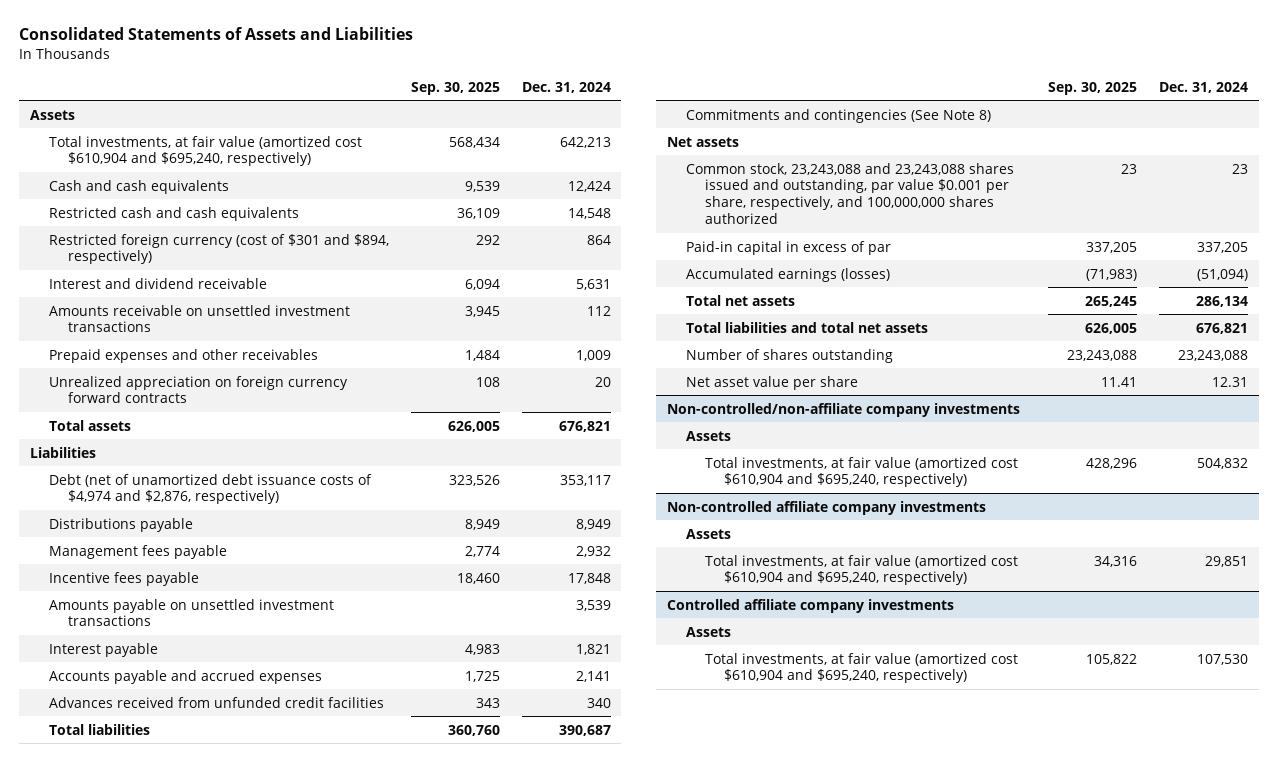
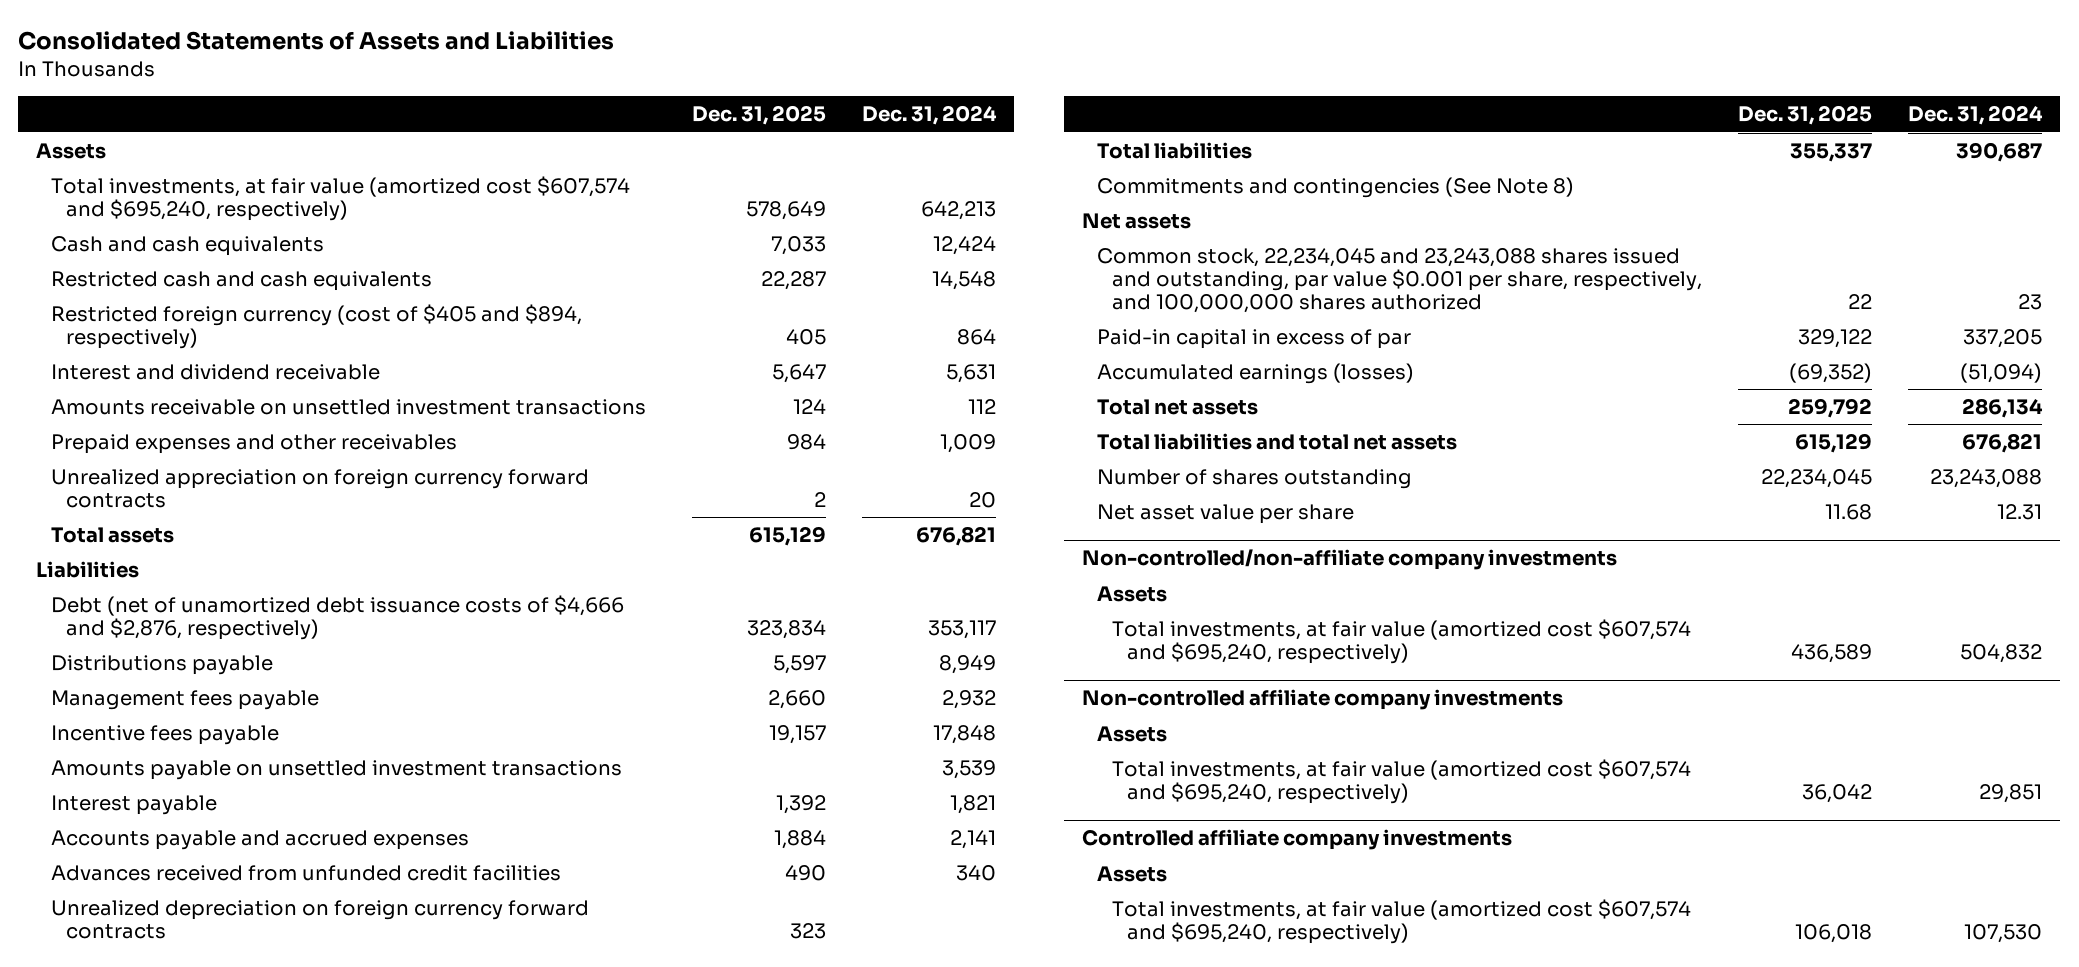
- | Sep. 30, 2025 | Dec. 31, 2024
+ | Dec. 31, 2025 | Dec. 31, 2024
- Total investments, at fair value (amortized cost $610,904 and $695,240, respectively) | 568,434 | 642,213
+ Total investments, at fair value (amortized cost $607,574 and $695,240, respectively) | 578,649 | 642,213
- Restricted foreign currency (cost of $301 and $894, respectively) | 292 | 864
+ Restricted foreign currency (cost of $405 and $894, respectively) | 405 | 864
- Debt (net of unamortized debt issuance costs of $4,974 and $2,876, respectively) | 323,526 | 353,117
+ Debt (net of unamortized debt issuance costs of $4,666 and $2,876, respectively) | 323,834 | 353,117
+ Unrealized depreciation on foreign currency forward contracts | 323 |
- Common stock, 23,243,088 and 23,243,088 shares issued and outstanding, par value $0.001 per share, respectively, and 100,000,000 shares authorized | 23 | 23
+ Common stock, 22,234,045 and 23,243,088 shares issued and outstanding, par value $0.001 per share, respectively, and 100,000,000 shares authorized | 22 | 23
@ Non-controlled/non-affiliate company investments
- Total investments, at fair value (amortized cost $610,904 and $695,240, respectively) | 428,296 | 504,832
+ Total investments, at fair value (amortized cost $607,574 and $695,240, respectively) | 436,589 | 504,832
@ Non-controlled affiliate company investments
- Total investments, at fair value (amortized cost $610,904 and $695,240, respectively) | 34,316 | 29,851
+ Total investments, at fair value (amortized cost $607,574 and $695,240, respectively) | 36,042 | 29,851
@ Controlled affiliate company investments
- Total investments, at fair value (amortized cost $610,904 and $695,240, respectively) | 105,822 | 107,530
+ Total investments, at fair value (amortized cost $607,574 and $695,240, respectively) | 106,018 | 107,530

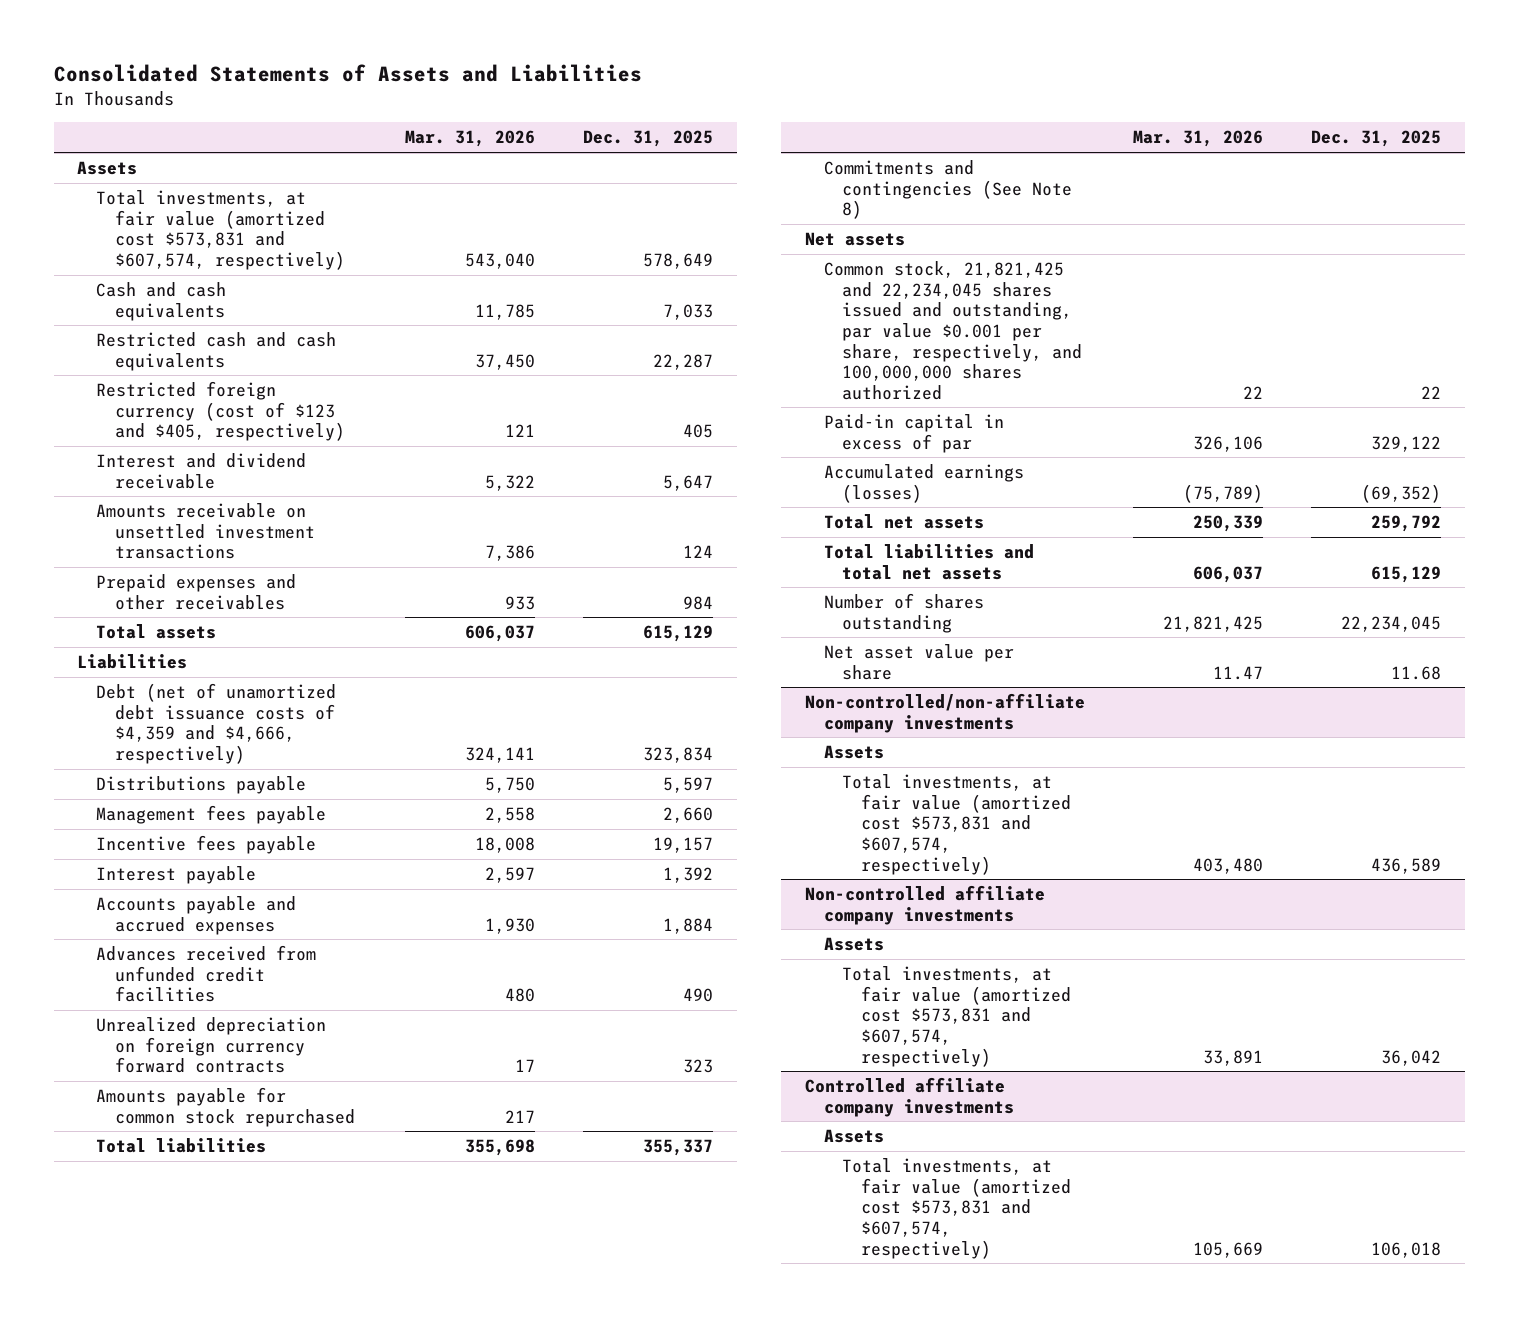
- | Dec. 31, 2025 | Dec. 31, 2024
+ | Mar. 31, 2026 | Dec. 31, 2025
- Total investments, at fair value (amortized cost $607,574 and $695,240, respectively) | 578,649 | 642,213
+ Total investments, at fair value (amortized cost $573,831 and $607,574, respectively) | 543,040 | 578,649
- Restricted foreign currency (cost of $405 and $894, respectively) | 405 | 864
+ Restricted foreign currency (cost of $123 and $405, respectively) | 121 | 405
- Unrealized appreciation on foreign currency forward contracts | 2 | 20
- Debt (net of unamortized debt issuance costs of $4,666 and $2,876, respectively) | 323,834 | 353,117
+ Debt (net of unamortized debt issuance costs of $4,359 and $4,666, respectively) | 324,141 | 323,834
- Amounts payable on unsettled investment transactions | | 3,539
+ Amounts payable for common stock repurchased | 217 |
- Common stock, 22,234,045 and 23,243,088 shares issued and outstanding, par value $0.001 per share, respectively, and 100,000,000 shares authorized | 22 | 23
+ Common stock, 21,821,425 and 22,234,045 shares issued and outstanding, par value $0.001 per share, respectively, and 100,000,000 shares authorized | 22 | 22
@ Non-controlled/non-affiliate company investments
- Total investments, at fair value (amortized cost $607,574 and $695,240, respectively) | 436,589 | 504,832
+ Total investments, at fair value (amortized cost $573,831 and $607,574, respectively) | 403,480 | 436,589
@ Non-controlled affiliate company investments
- Total investments, at fair value (amortized cost $607,574 and $695,240, respectively) | 36,042 | 29,851
+ Total investments, at fair value (amortized cost $573,831 and $607,574, respectively) | 33,891 | 36,042
@ Controlled affiliate company investments
- Total investments, at fair value (amortized cost $607,574 and $695,240, respectively) | 106,018 | 107,530
+ Total investments, at fair value (amortized cost $573,831 and $607,574, respectively) | 105,669 | 106,018

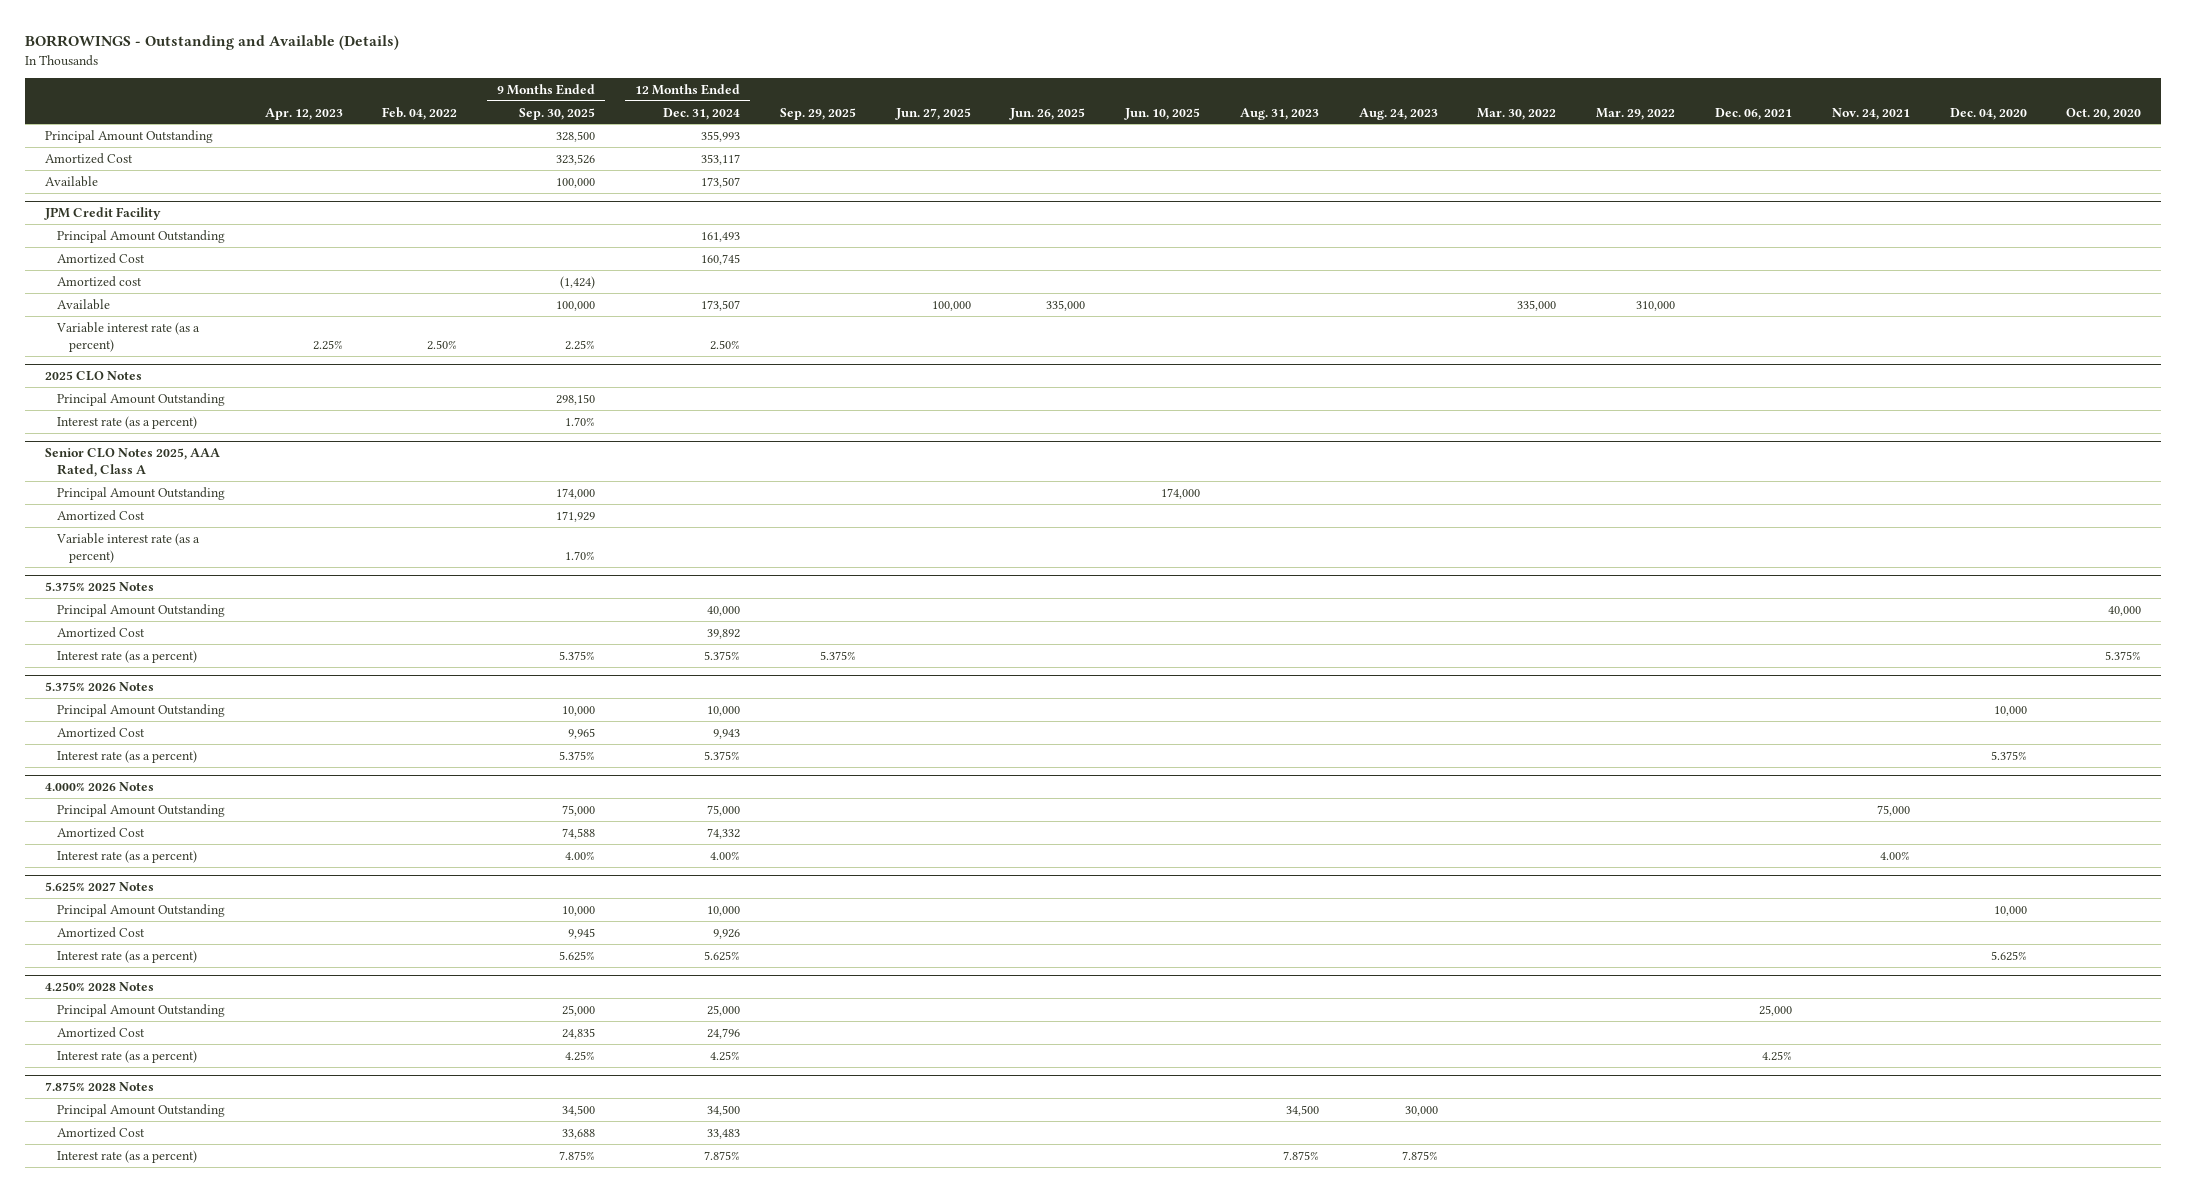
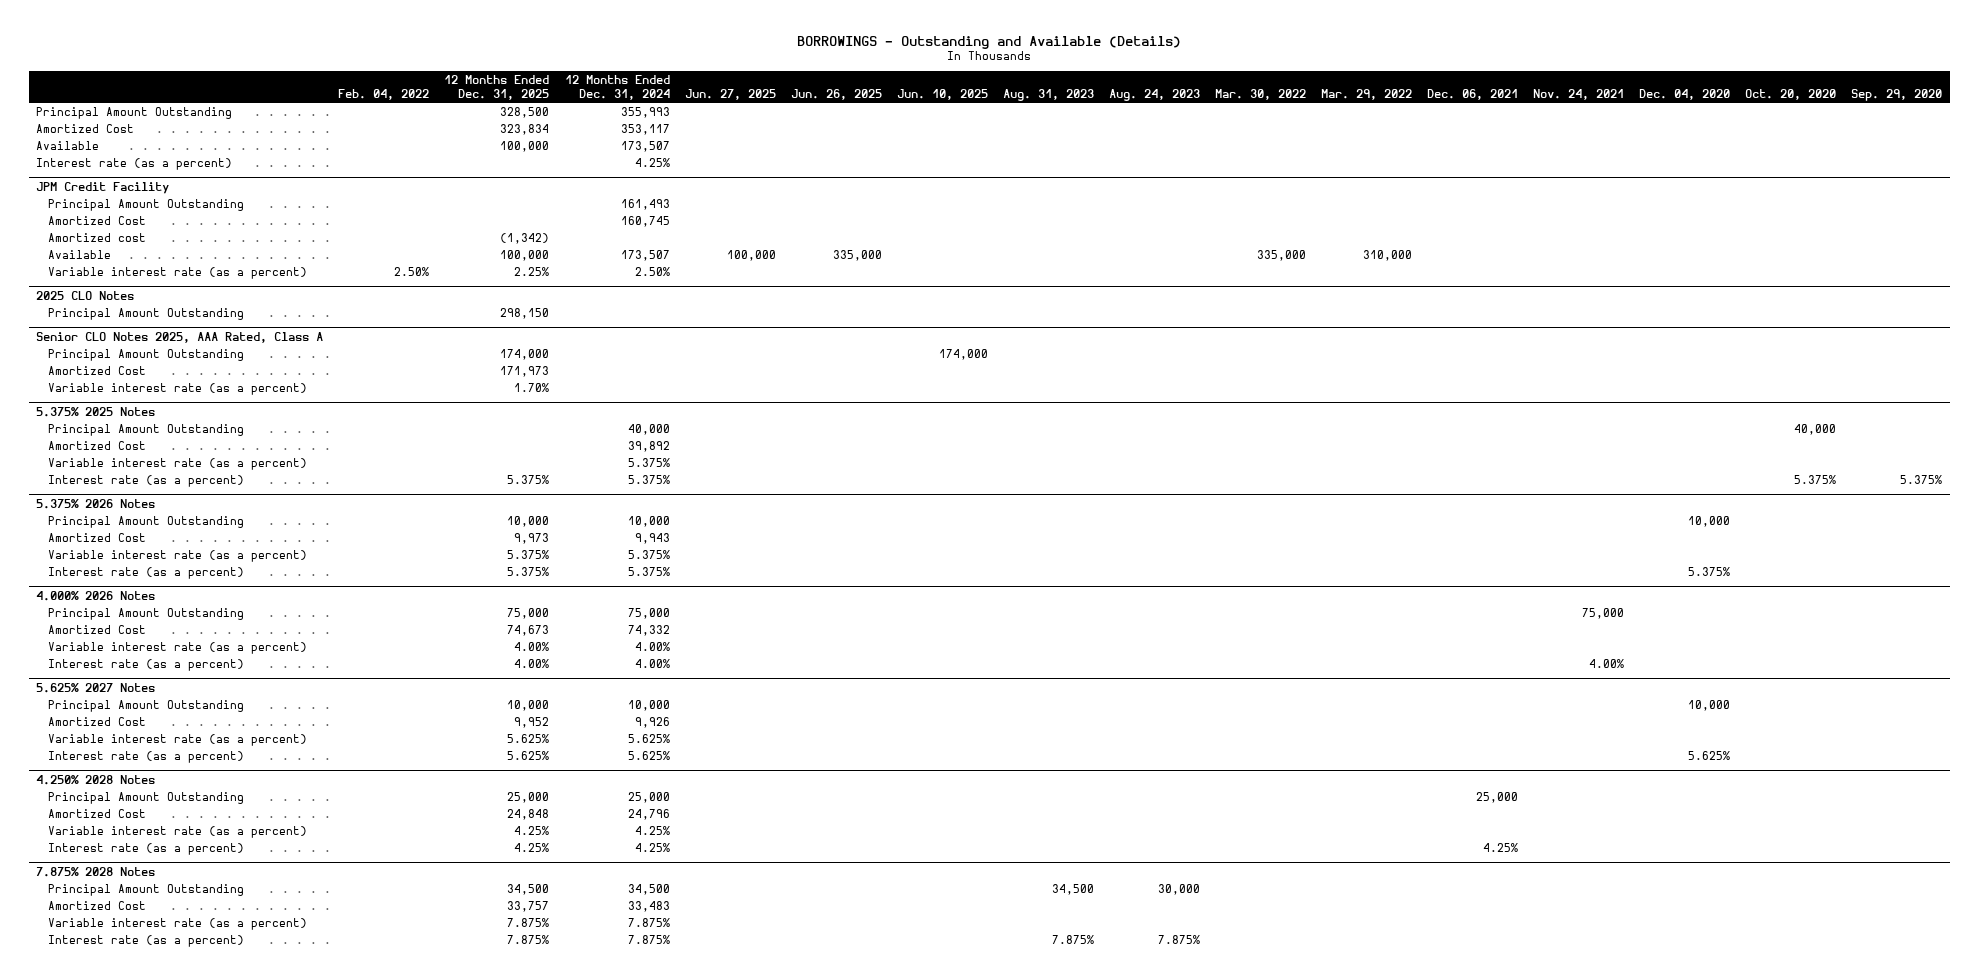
- | Apr. 12, 2023 | Feb. 04, 2022 | 9 Months Ended Sep. 30, 2025 | 12 Months Ended Dec. 31, 2024 | Sep. 29, 2025 | Jun. 27, 2025 | Jun. 26, 2025 | Jun. 10, 2025 | Aug. 31, 2023 | Aug. 24, 2023 | Mar. 30, 2022 | Mar. 29, 2022 | Dec. 06, 2021 | Nov. 24, 2021 | Dec. 04, 2020 | Oct. 20, 2020
+ | Feb. 04, 2022 | 12 Months Ended Dec. 31, 2025 | 12 Months Ended Dec. 31, 2024 | Jun. 27, 2025 | Jun. 26, 2025 | Jun. 10, 2025 | Aug. 31, 2023 | Aug. 24, 2023 | Mar. 30, 2022 | Mar. 29, 2022 | Dec. 06, 2021 | Nov. 24, 2021 | Dec. 04, 2020 | Oct. 20, 2020 | Sep. 29, 2020
+ Interest rate (as a percent) | | | 4.25% | | | | | | | | | | | |
@ 2025 CLO Notes
- Interest rate (as a percent) | | | 1.70% | | | | | | | | | | | | |
@ 5.375% 2025 Notes
+ Variable interest rate (as a percent) | | | 5.375% | | | | | | | | | | | |
@ 5.375% 2026 Notes
+ Variable interest rate (as a percent) | | 5.375% | 5.375% | | | | | | | | | | | |
@ 4.000% 2026 Notes
+ Variable interest rate (as a percent) | | 4.00% | 4.00% | | | | | | | | | | | |
@ 5.625% 2027 Notes
+ Variable interest rate (as a percent) | | 5.625% | 5.625% | | | | | | | | | | | |
@ 4.250% 2028 Notes
+ Variable interest rate (as a percent) | | 4.25% | 4.25% | | | | | | | | | | | |
@ 7.875% 2028 Notes
+ Variable interest rate (as a percent) | | 7.875% | 7.875% | | | | | | | | | | | |

